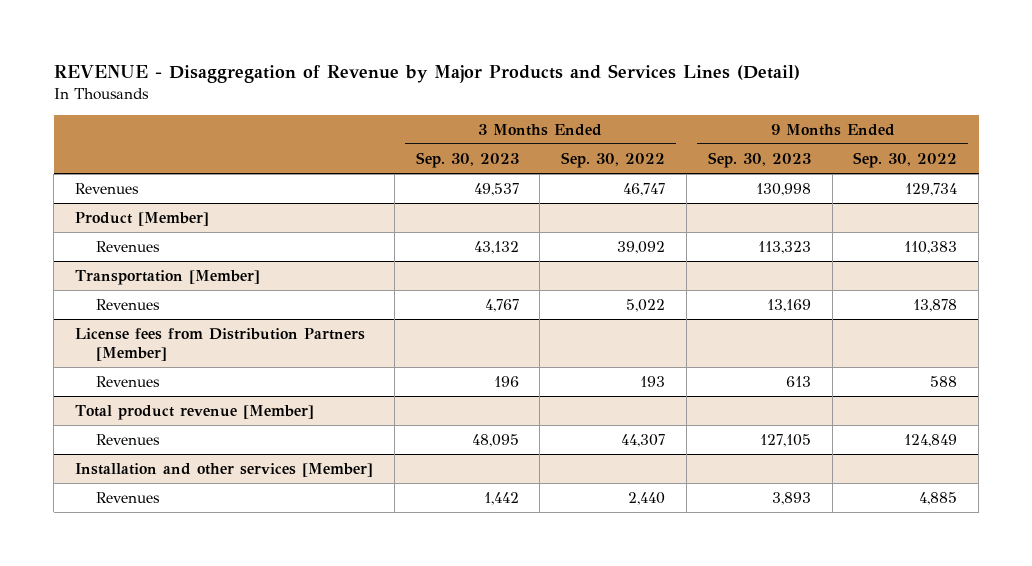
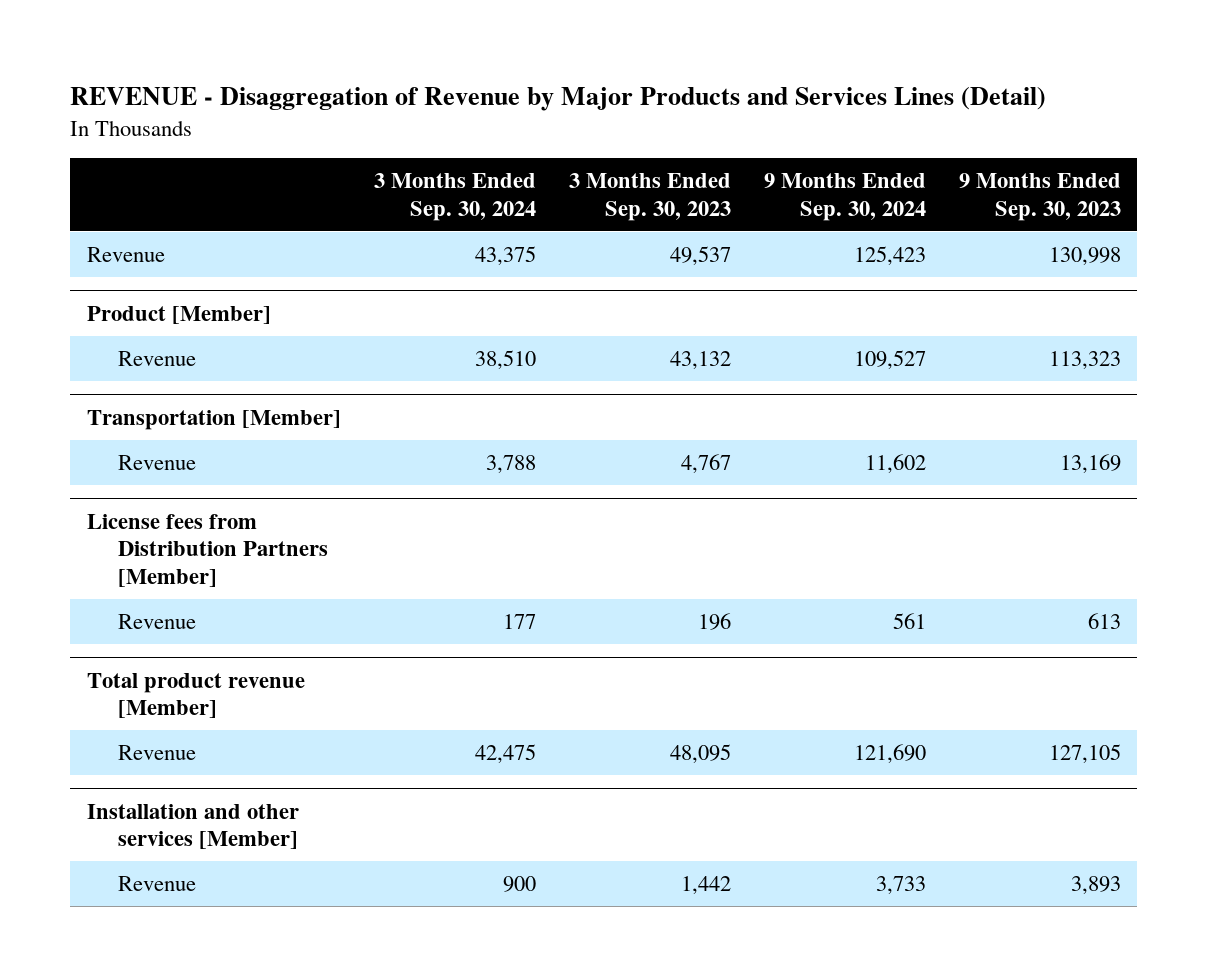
- | 3 Months Ended Sep. 30, 2023 | 3 Months Ended Sep. 30, 2022 | 9 Months Ended Sep. 30, 2023 | 9 Months Ended Sep. 30, 2022
+ | 3 Months Ended Sep. 30, 2024 | 3 Months Ended Sep. 30, 2023 | 9 Months Ended Sep. 30, 2024 | 9 Months Ended Sep. 30, 2023
- Revenues | 49,537 | 46,747 | 130,998 | 129,734
+ Revenue | 43,375 | 49,537 | 125,423 | 130,998
@ Product [Member]
- Revenues | 43,132 | 39,092 | 113,323 | 110,383
+ Revenue | 38,510 | 43,132 | 109,527 | 113,323
@ Transportation [Member]
- Revenues | 4,767 | 5,022 | 13,169 | 13,878
+ Revenue | 3,788 | 4,767 | 11,602 | 13,169
@ License fees from Distribution Partners [Member]
- Revenues | 196 | 193 | 613 | 588
+ Revenue | 177 | 196 | 561 | 613
@ Total product revenue [Member]
- Revenues | 48,095 | 44,307 | 127,105 | 124,849
+ Revenue | 42,475 | 48,095 | 121,690 | 127,105
@ Installation and other services [Member]
- Revenues | 1,442 | 2,440 | 3,893 | 4,885
+ Revenue | 900 | 1,442 | 3,733 | 3,893

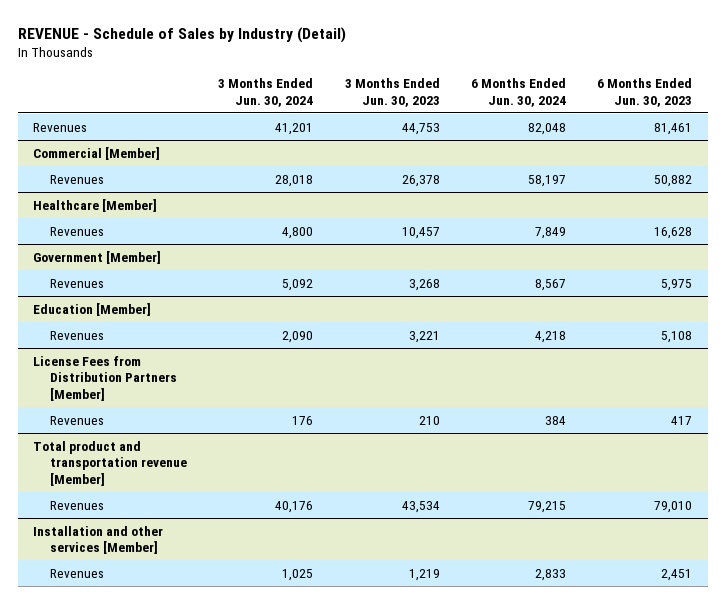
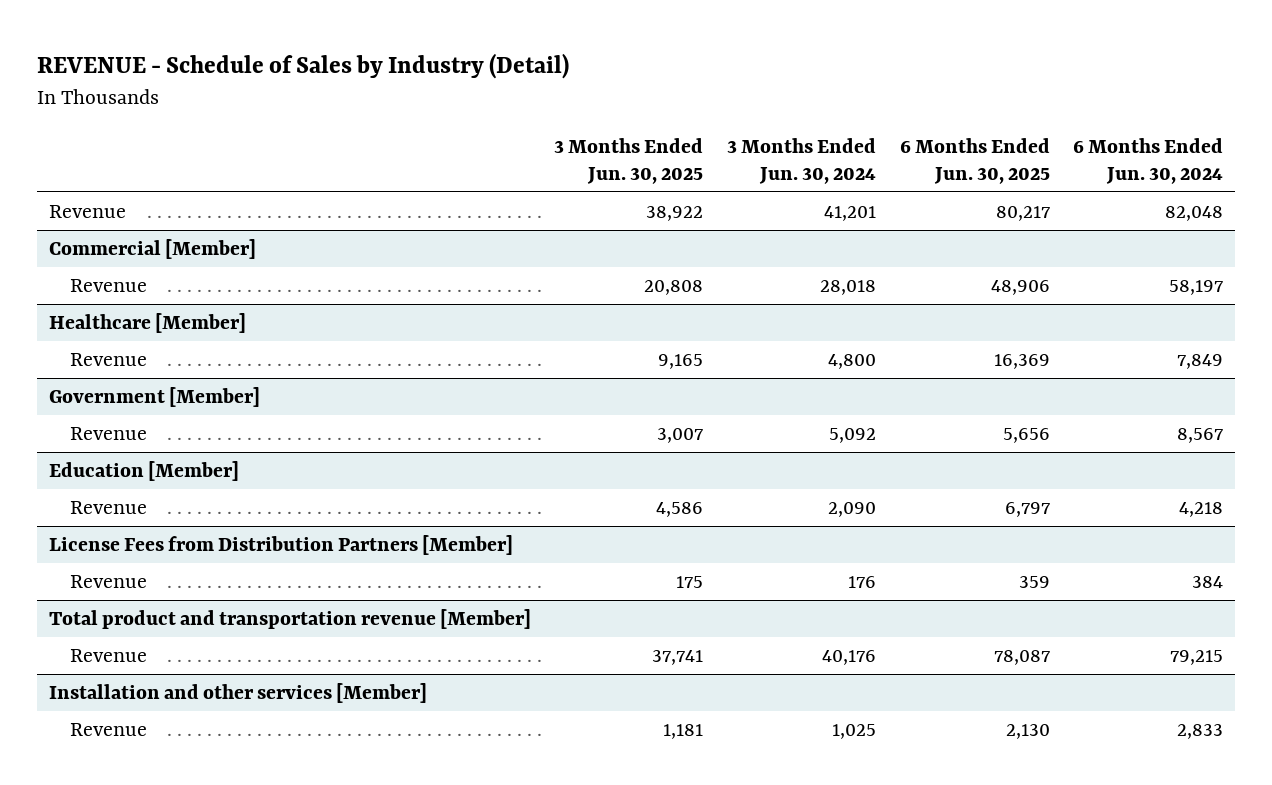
- | 3 Months Ended Jun. 30, 2024 | 3 Months Ended Jun. 30, 2023 | 6 Months Ended Jun. 30, 2024 | 6 Months Ended Jun. 30, 2023
+ | 3 Months Ended Jun. 30, 2025 | 3 Months Ended Jun. 30, 2024 | 6 Months Ended Jun. 30, 2025 | 6 Months Ended Jun. 30, 2024
- Revenues | 41,201 | 44,753 | 82,048 | 81,461
+ Revenue | 38,922 | 41,201 | 80,217 | 82,048
@ Commercial [Member]
- Revenues | 28,018 | 26,378 | 58,197 | 50,882
+ Revenue | 20,808 | 28,018 | 48,906 | 58,197
@ Healthcare [Member]
- Revenues | 4,800 | 10,457 | 7,849 | 16,628
+ Revenue | 9,165 | 4,800 | 16,369 | 7,849
@ Government [Member]
- Revenues | 5,092 | 3,268 | 8,567 | 5,975
+ Revenue | 3,007 | 5,092 | 5,656 | 8,567
@ Education [Member]
- Revenues | 2,090 | 3,221 | 4,218 | 5,108
+ Revenue | 4,586 | 2,090 | 6,797 | 4,218
@ License Fees from Distribution Partners [Member]
- Revenues | 176 | 210 | 384 | 417
+ Revenue | 175 | 176 | 359 | 384
@ Total product and transportation revenue [Member]
- Revenues | 40,176 | 43,534 | 79,215 | 79,010
+ Revenue | 37,741 | 40,176 | 78,087 | 79,215
@ Installation and other services [Member]
- Revenues | 1,025 | 1,219 | 2,833 | 2,451
+ Revenue | 1,181 | 1,025 | 2,130 | 2,833

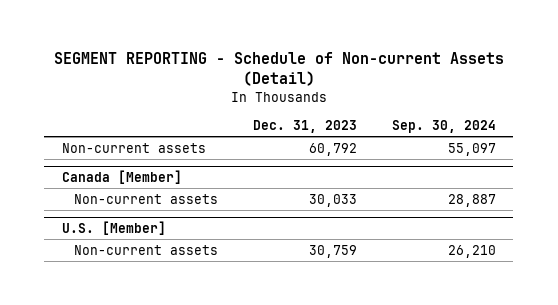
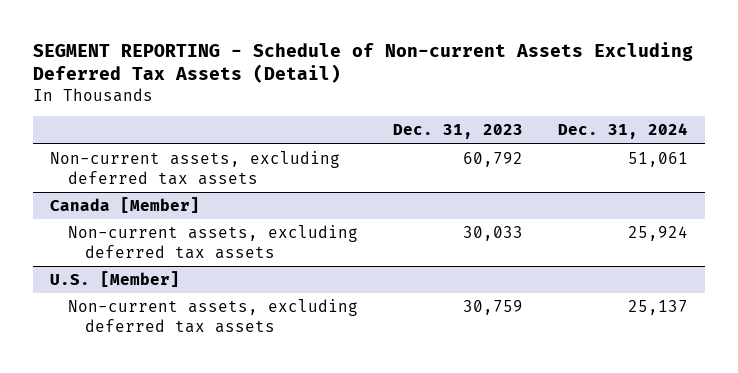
- SEGMENT REPORTING - Schedule of Non-current Assets (Detail)
+ SEGMENT REPORTING - Schedule of Non-current Assets Excluding Deferred Tax Assets (Detail)
- | Dec. 31, 2023 | Sep. 30, 2024
+ | Dec. 31, 2023 | Dec. 31, 2024
- Non-current assets | 60,792 | 55,097
+ Non-current assets, excluding deferred tax assets | 60,792 | 51,061
@ Canada [Member]
- Non-current assets | 30,033 | 28,887
+ Non-current assets, excluding deferred tax assets | 30,033 | 25,924
@ U.S. [Member]
- Non-current assets | 30,759 | 26,210
+ Non-current assets, excluding deferred tax assets | 30,759 | 25,137

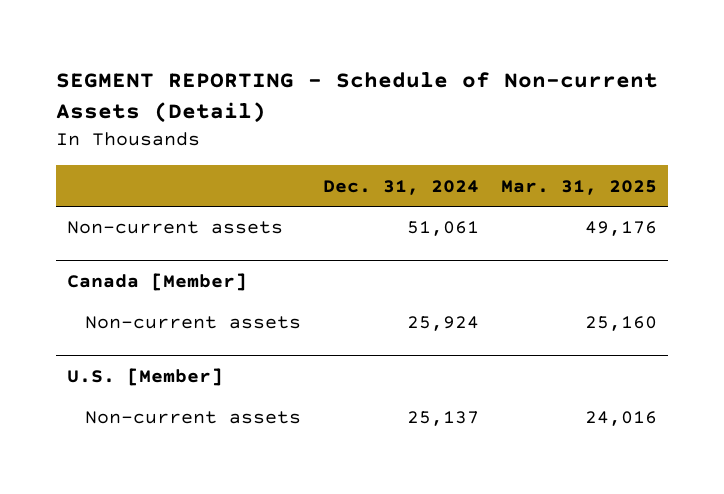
- SEGMENT REPORTING - Schedule of Non-current Assets Excluding Deferred Tax Assets (Detail)
+ SEGMENT REPORTING - Schedule of Non-current Assets (Detail)
- | Dec. 31, 2023 | Dec. 31, 2024
+ | Dec. 31, 2024 | Mar. 31, 2025
- Non-current assets, excluding deferred tax assets | 60,792 | 51,061
+ Non-current assets | 51,061 | 49,176
@ Canada [Member]
- Non-current assets, excluding deferred tax assets | 30,033 | 25,924
+ Non-current assets | 25,924 | 25,160
@ U.S. [Member]
- Non-current assets, excluding deferred tax assets | 30,759 | 25,137
+ Non-current assets | 25,137 | 24,016

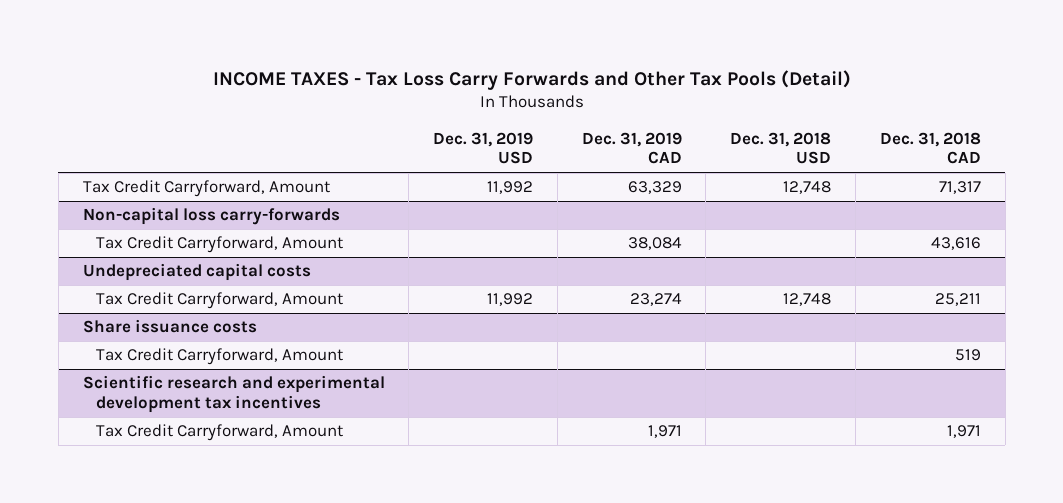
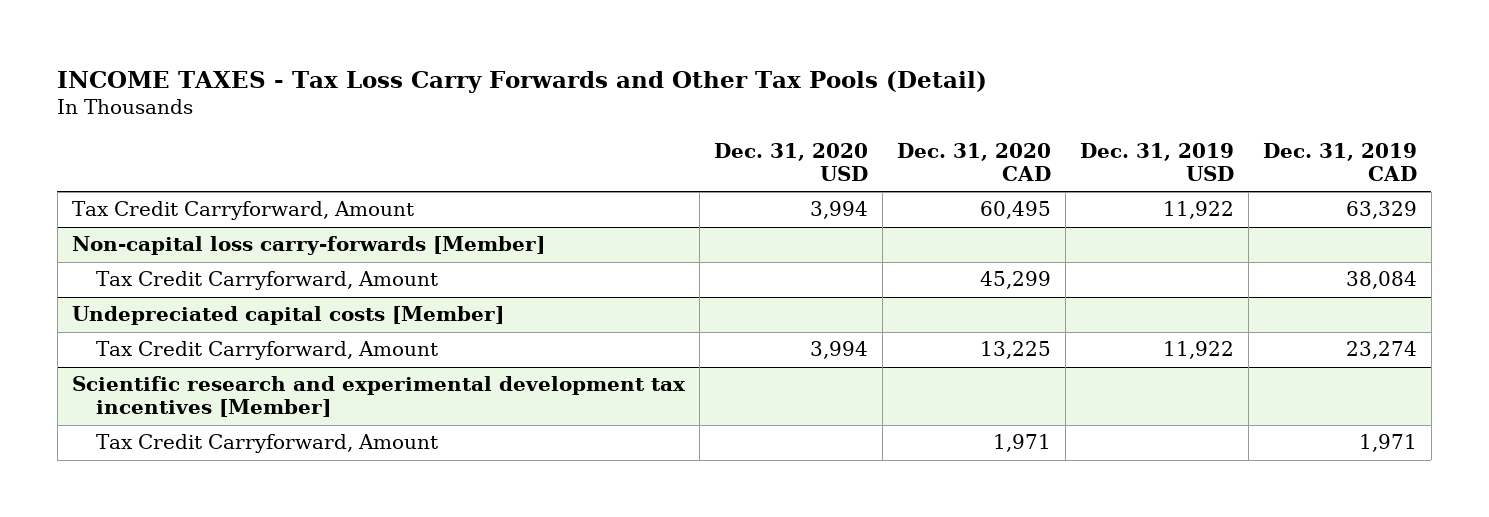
- | Dec. 31, 2019 USD | Dec. 31, 2019 CAD | Dec. 31, 2018 USD | Dec. 31, 2018 CAD
+ | Dec. 31, 2020 USD | Dec. 31, 2020 CAD | Dec. 31, 2019 USD | Dec. 31, 2019 CAD
- Tax Credit Carryforward, Amount | 11,992 | 63,329 | 12,748 | 71,317
- Non-capital loss carry-forwards
+ Tax Credit Carryforward, Amount | 3,994 | 60,495 | 11,922 | 63,329
+ Non-capital loss carry-forwards [Member]
- Undepreciated capital costs
- Tax Credit Carryforward, Amount | 11,992 | 23,274 | 12,748 | 25,211
- Share issuance costs
- Tax Credit Carryforward, Amount | | | | 519
- Scientific research and experimental development tax incentives
+ Undepreciated capital costs [Member]
+ Tax Credit Carryforward, Amount | 3,994 | 13,225 | 11,922 | 23,274
+ Scientific research and experimental development tax incentives [Member]

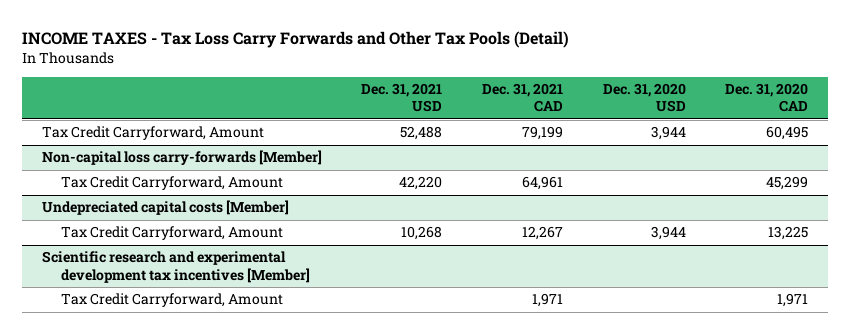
- | Dec. 31, 2020 USD | Dec. 31, 2020 CAD | Dec. 31, 2019 USD | Dec. 31, 2019 CAD
+ | Dec. 31, 2021 USD | Dec. 31, 2021 CAD | Dec. 31, 2020 USD | Dec. 31, 2020 CAD
- Tax Credit Carryforward, Amount | 3,994 | 60,495 | 11,922 | 63,329
+ Tax Credit Carryforward, Amount | 52,488 | 79,199 | 3,944 | 60,495
@ Undepreciated capital costs [Member]
- Tax Credit Carryforward, Amount | 3,994 | 13,225 | 11,922 | 23,274
+ Tax Credit Carryforward, Amount | 10,268 | 12,267 | 3,944 | 13,225

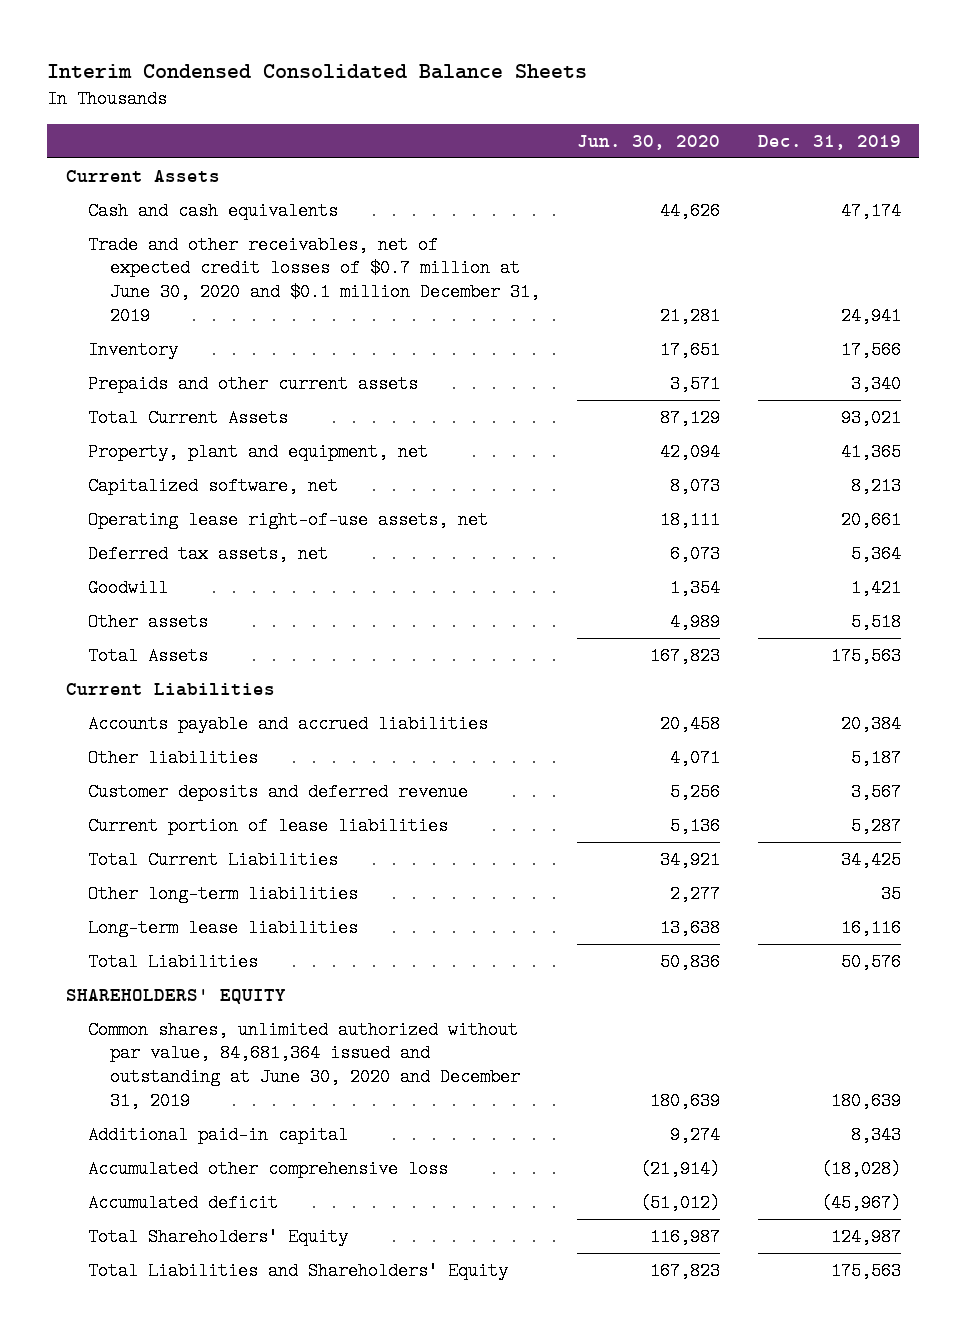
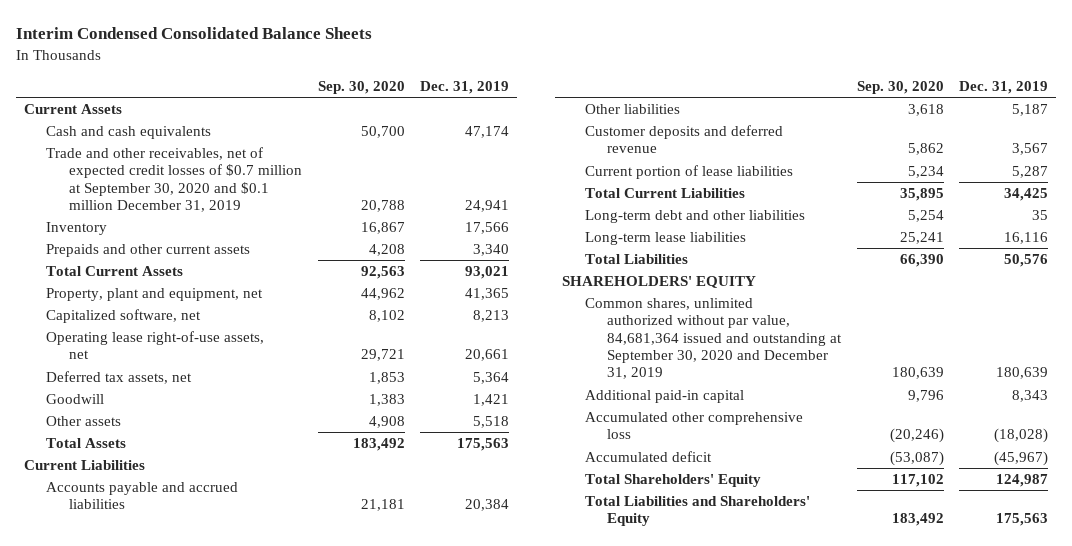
- | Jun. 30, 2020 | Dec. 31, 2019
+ | Sep. 30, 2020 | Dec. 31, 2019
- Trade and other receivables, net of expected credit losses of $0.7 million at June 30, 2020 and $0.1 million December 31, 2019 | 21,281 | 24,941
+ Trade and other receivables, net of expected credit losses of $0.7 million at September 30, 2020 and $0.1 million December 31, 2019 | 20,788 | 24,941
- Other long-term liabilities | 2,277 | 35
+ Long-term debt and other liabilities | 5,254 | 35
- Common shares, unlimited authorized without par value, 84,681,364 issued and outstanding at June 30, 2020 and December 31, 2019 | 180,639 | 180,639
+ Common shares, unlimited authorized without par value, 84,681,364 issued and outstanding at September 30, 2020 and December 31, 2019 | 180,639 | 180,639

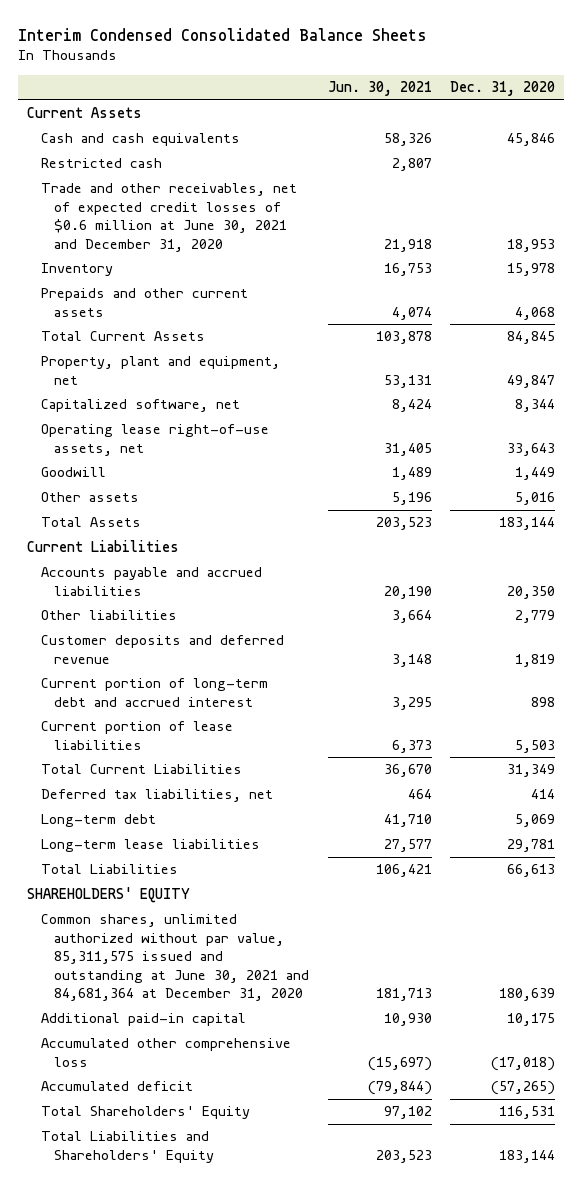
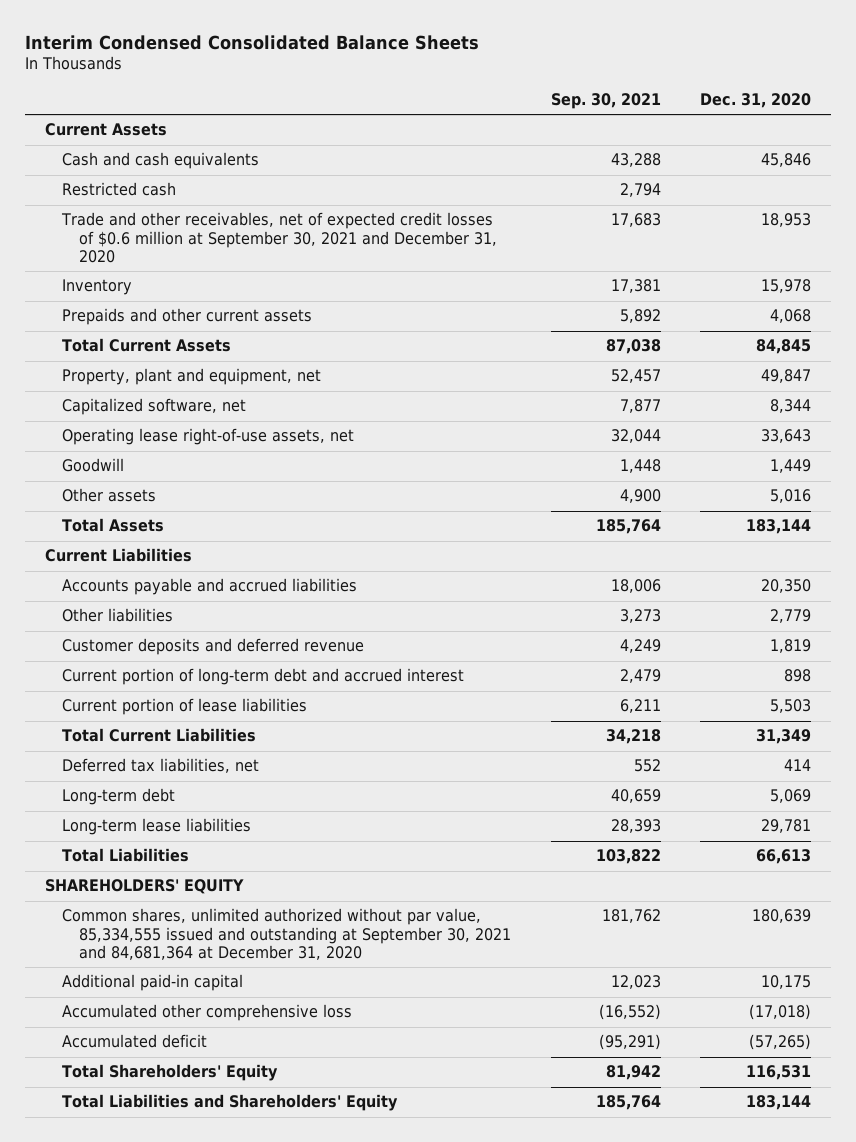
- | Jun. 30, 2021 | Dec. 31, 2020
+ | Sep. 30, 2021 | Dec. 31, 2020
- Trade and other receivables, net of expected credit losses of $0.6 million at June 30, 2021 and December 31, 2020 | 21,918 | 18,953
+ Trade and other receivables, net of expected credit losses of $0.6 million at September 30, 2021 and December 31, 2020 | 17,683 | 18,953
- Common shares, unlimited authorized without par value, 85,311,575 issued and outstanding at June 30, 2021 and 84,681,364 at December 31, 2020 | 181,713 | 180,639
+ Common shares, unlimited authorized without par value, 85,334,555 issued and outstanding at September 30, 2021 and 84,681,364 at December 31, 2020 | 181,762 | 180,639

